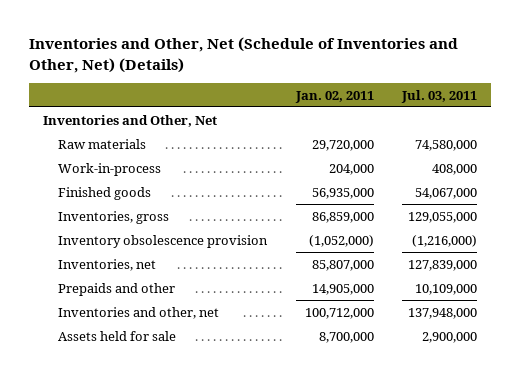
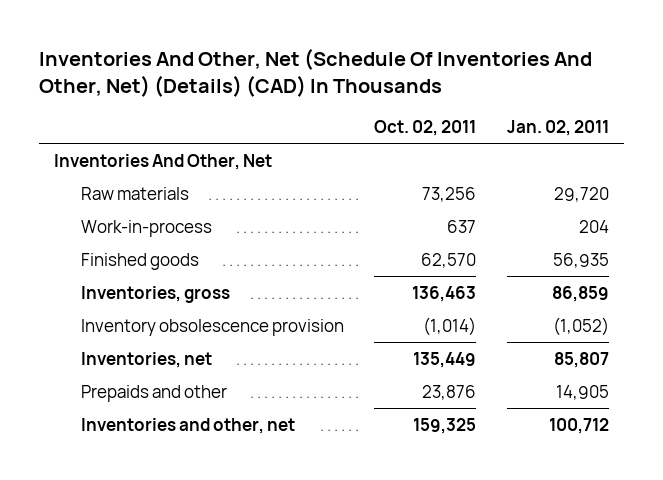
- Inventories and Other, Net (Schedule of Inventories and Other, Net) (Details)
+ Inventories And Other, Net (Schedule Of Inventories And Other, Net) (Details) (CAD) In Thousands
- | Jan. 02, 2011 | Jul. 03, 2011
+ | Oct. 02, 2011 | Jan. 02, 2011
- Inventories and Other, Net
- Raw materials | 29,720,000 | 74,580,000
- Work-in-process | 204,000 | 408,000
- Finished goods | 56,935,000 | 54,067,000
- Inventories, gross | 86,859,000 | 129,055,000
- Inventory obsolescence provision | (1,052,000) | (1,216,000)
- Inventories, net | 85,807,000 | 127,839,000
- Prepaids and other | 14,905,000 | 10,109,000
- Inventories and other, net | 100,712,000 | 137,948,000
- Assets held for sale | 8,700,000 | 2,900,000
+ Inventories And Other, Net
+ Raw materials | 73,256 | 29,720
+ Work-in-process | 637 | 204
+ Finished goods | 62,570 | 56,935
+ Inventories, gross | 136,463 | 86,859
+ Inventory obsolescence provision | (1,014) | (1,052)
+ Inventories, net | 135,449 | 85,807
+ Prepaids and other | 23,876 | 14,905
+ Inventories and other, net | 159,325 | 100,712

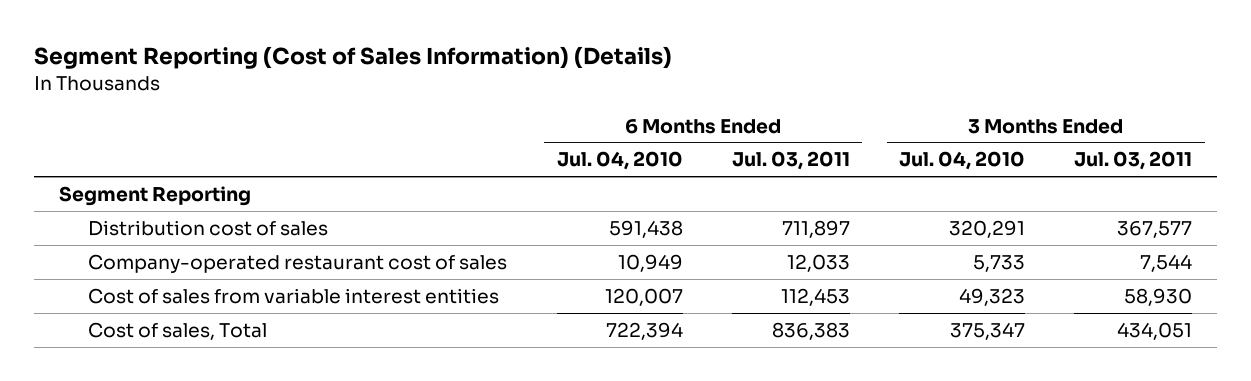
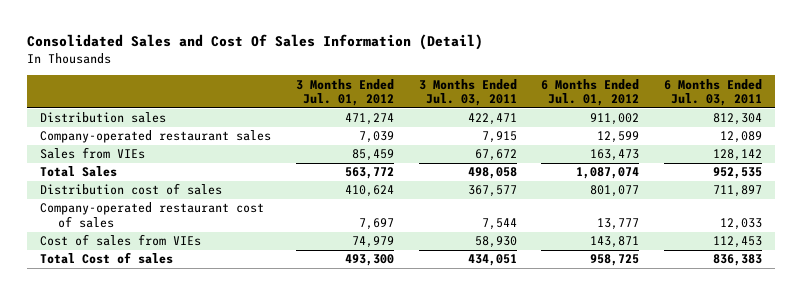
- Segment Reporting (Cost of Sales Information) (Details)
+ Consolidated Sales and Cost Of Sales Information (Detail)
- | 6 Months Ended Jul. 04, 2010 | 6 Months Ended Jul. 03, 2011 | 3 Months Ended Jul. 04, 2010 | 3 Months Ended Jul. 03, 2011
+ | 3 Months Ended Jul. 01, 2012 | 3 Months Ended Jul. 03, 2011 | 6 Months Ended Jul. 01, 2012 | 6 Months Ended Jul. 03, 2011
- Segment Reporting
+ Distribution sales | 471,274 | 422,471 | 911,002 | 812,304
+ Company-operated restaurant sales | 7,039 | 7,915 | 12,599 | 12,089
+ Sales from VIEs | 85,459 | 67,672 | 163,473 | 128,142
+ Total Sales | 563,772 | 498,058 | 1,087,074 | 952,535
- Cost of sales from variable interest entities | 120,007 | 112,453 | 49,323 | 58,930
- Cost of sales, Total | 722,394 | 836,383 | 375,347 | 434,051
+ Cost of sales from VIEs | 74,979 | 58,930 | 143,871 | 112,453
+ Total Cost of sales | 493,300 | 434,051 | 958,725 | 836,383

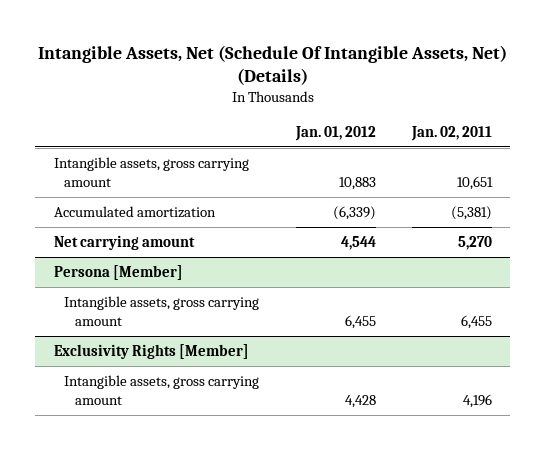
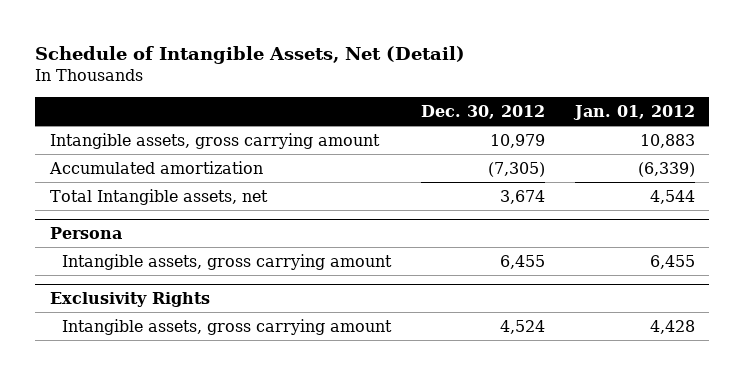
- Intangible Assets, Net (Schedule Of Intangible Assets, Net) (Details)
+ Schedule of Intangible Assets, Net (Detail)
- | Jan. 01, 2012 | Jan. 02, 2011
+ | Dec. 30, 2012 | Jan. 01, 2012
- Net carrying amount | 4,544 | 5,270
- Persona [Member]
+ Total Intangible assets, net | 3,674 | 4,544
+ Persona
- Exclusivity Rights [Member]
+ Exclusivity Rights

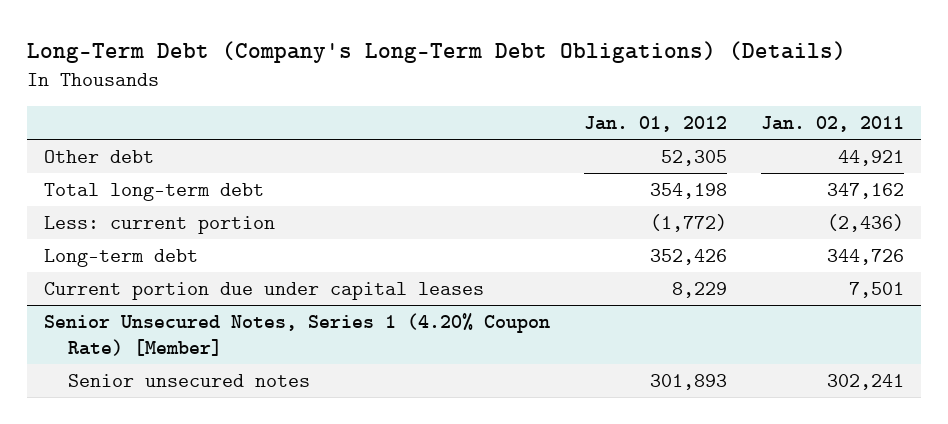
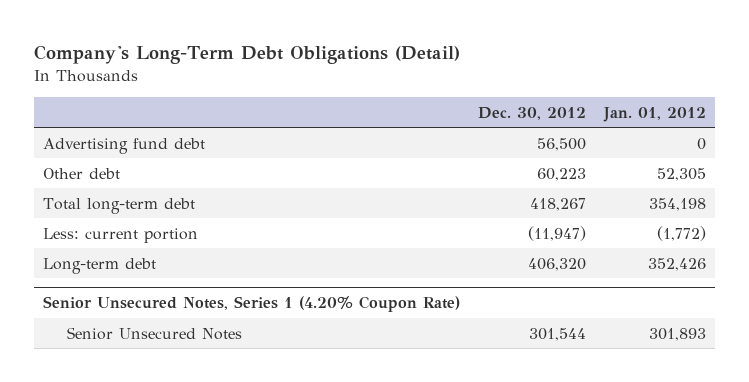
- Long-Term Debt (Company's Long-Term Debt Obligations) (Details)
+ Company's Long-Term Debt Obligations (Detail)
- | Jan. 01, 2012 | Jan. 02, 2011
+ | Dec. 30, 2012 | Jan. 01, 2012
+ Advertising fund debt | 56,500 | 0
- Current portion due under capital leases | 8,229 | 7,501
- Senior Unsecured Notes, Series 1 (4.20% Coupon Rate) [Member]
- Senior unsecured notes | 301,893 | 302,241
+ Senior Unsecured Notes, Series 1 (4.20% Coupon Rate)
+ Senior Unsecured Notes | 301,544 | 301,893

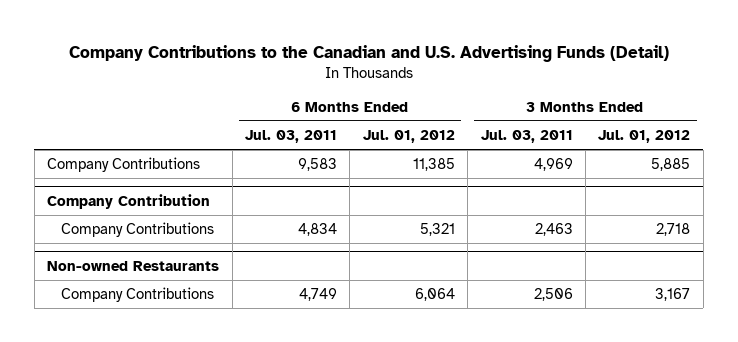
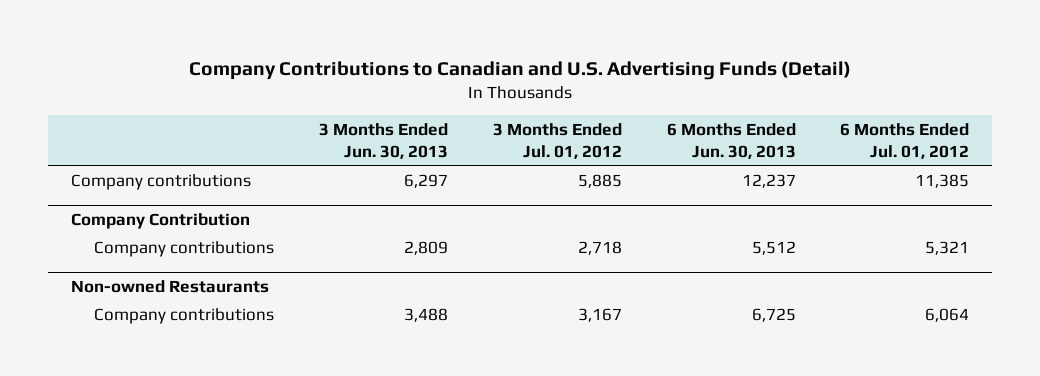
- Company Contributions to the Canadian and U.S. Advertising Funds (Detail)
+ Company Contributions to Canadian and U.S. Advertising Funds (Detail)
- | 6 Months Ended Jul. 03, 2011 | 6 Months Ended Jul. 01, 2012 | 3 Months Ended Jul. 03, 2011 | 3 Months Ended Jul. 01, 2012
+ | 3 Months Ended Jun. 30, 2013 | 3 Months Ended Jul. 01, 2012 | 6 Months Ended Jun. 30, 2013 | 6 Months Ended Jul. 01, 2012
- Company Contributions | 9,583 | 11,385 | 4,969 | 5,885
+ Company contributions | 6,297 | 5,885 | 12,237 | 11,385
@ Company Contribution
- Company Contributions | 4,834 | 5,321 | 2,463 | 2,718
+ Company contributions | 2,809 | 2,718 | 5,512 | 5,321
@ Non-owned Restaurants
- Company Contributions | 4,749 | 6,064 | 2,506 | 3,167
+ Company contributions | 3,488 | 3,167 | 6,725 | 6,064

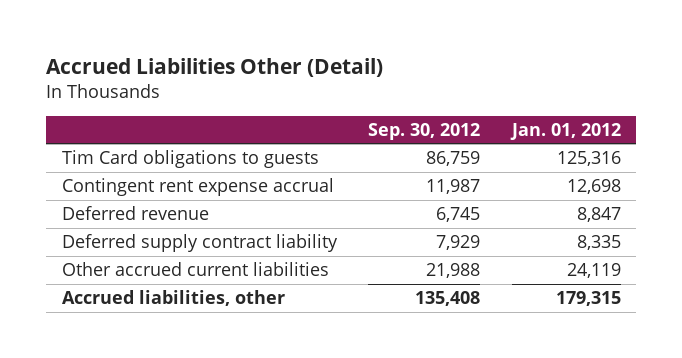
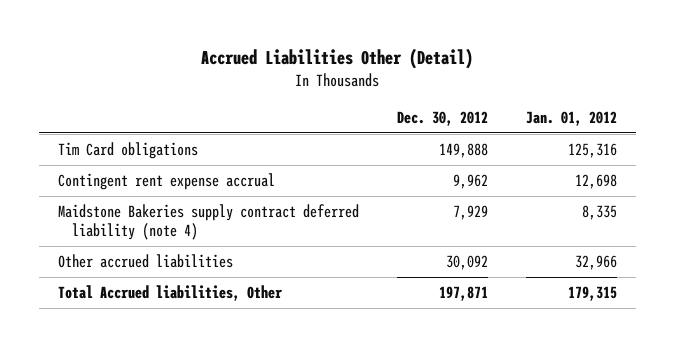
- | Sep. 30, 2012 | Jan. 01, 2012
+ | Dec. 30, 2012 | Jan. 01, 2012
- Tim Card obligations to guests | 86,759 | 125,316
+ Tim Card obligations | 149,888 | 125,316
- Deferred revenue | 6,745 | 8,847
- Deferred supply contract liability | 7,929 | 8,335
- Other accrued current liabilities | 21,988 | 24,119
- Accrued liabilities, other | 135,408 | 179,315
+ Maidstone Bakeries supply contract deferred liability (note 4) | 7,929 | 8,335
+ Other accrued liabilities | 30,092 | 32,966
+ Total Accrued liabilities, Other | 197,871 | 179,315

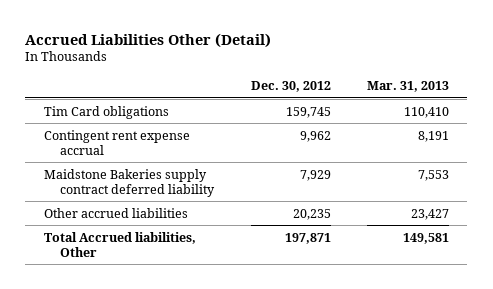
- | Dec. 30, 2012 | Jan. 01, 2012
+ | Dec. 30, 2012 | Mar. 31, 2013
- Tim Card obligations | 149,888 | 125,316
+ Tim Card obligations | 159,745 | 110,410
- Maidstone Bakeries supply contract deferred liability (note 4) | 7,929 | 8,335
- Other accrued liabilities | 30,092 | 32,966
+ Maidstone Bakeries supply contract deferred liability | 7,929 | 7,553
+ Other accrued liabilities | 20,235 | 23,427

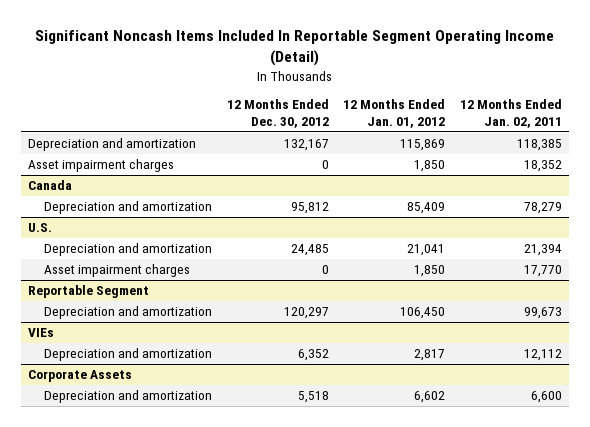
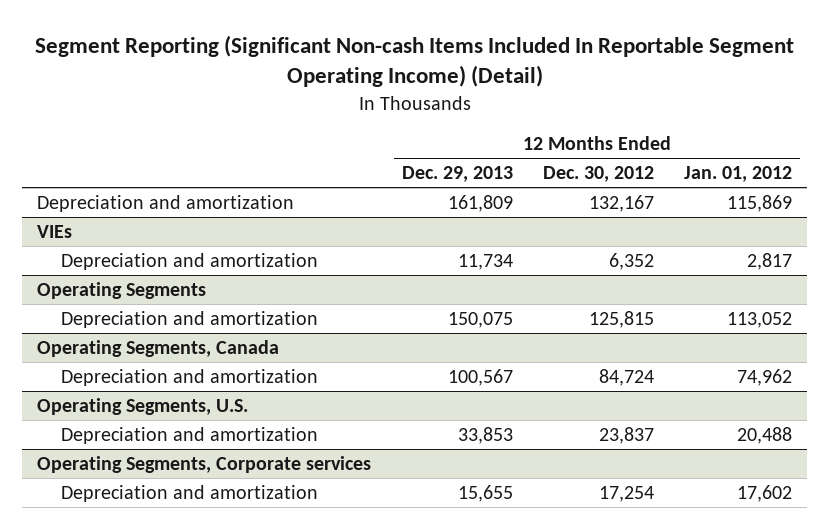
- Significant Noncash Items Included In Reportable Segment Operating Income (Detail)
+ Segment Reporting (Significant Non-cash Items Included In Reportable Segment Operating Income) (Detail)
- | 12 Months Ended Dec. 30, 2012 | 12 Months Ended Jan. 01, 2012 | 12 Months Ended Jan. 02, 2011
+ | 12 Months Ended Dec. 29, 2013 | 12 Months Ended Dec. 30, 2012 | 12 Months Ended Jan. 01, 2012
- Asset impairment charges | 0 | 1,850 | 18,352
- Canada
- Depreciation and amortization | 95,812 | 85,409 | 78,279
- U.S.
- Depreciation and amortization | 24,485 | 21,041 | 21,394
- Asset impairment charges | 0 | 1,850 | 17,770
- Reportable Segment
- Depreciation and amortization | 120,297 | 106,450 | 99,673
- Corporate Assets
- Depreciation and amortization | 5,518 | 6,602 | 6,600
+ Operating Segments
+ Depreciation and amortization | 150,075 | 125,815 | 113,052
+ Operating Segments, Canada
+ Depreciation and amortization | 100,567 | 84,724 | 74,962
+ Operating Segments, U.S.
+ Depreciation and amortization | 33,853 | 23,837 | 20,488
+ Operating Segments, Corporate services
+ Depreciation and amortization | 15,655 | 17,254 | 17,602

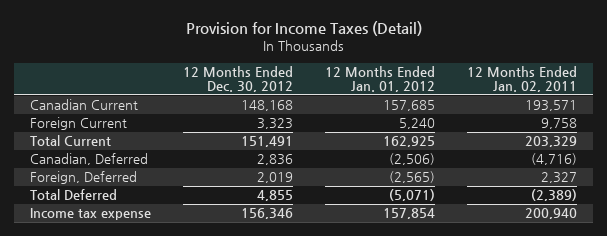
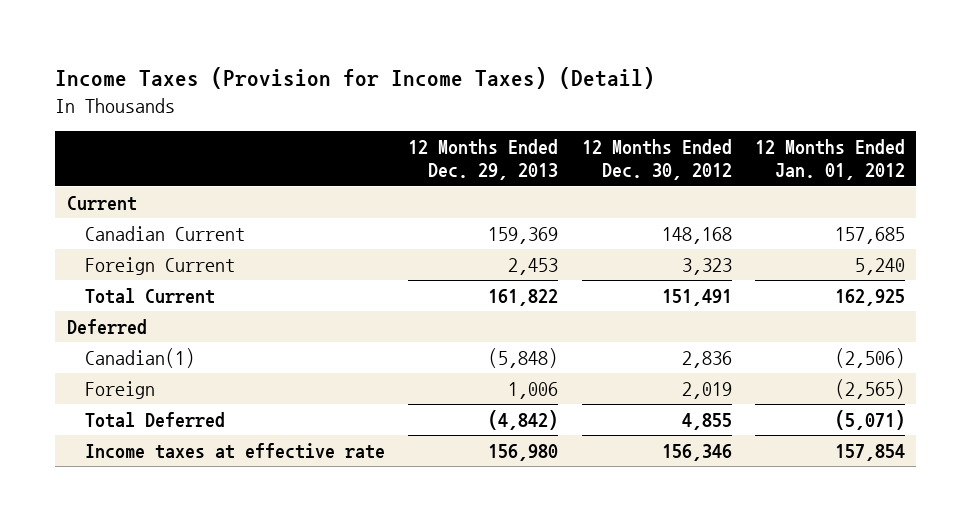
- Provision for Income Taxes (Detail)
+ Income Taxes (Provision for Income Taxes) (Detail)
- | 12 Months Ended Dec. 30, 2012 | 12 Months Ended Jan. 01, 2012 | 12 Months Ended Jan. 02, 2011
+ | 12 Months Ended Dec. 29, 2013 | 12 Months Ended Dec. 30, 2012 | 12 Months Ended Jan. 01, 2012
+ Current
- Canadian, Deferred | 2,836 | (2,506) | (4,716)
- Foreign, Deferred | 2,019 | (2,565) | 2,327
+ Deferred
+ Canadian(1) | (5,848) | 2,836 | (2,506)
+ Foreign | 1,006 | 2,019 | (2,565)
- Income tax expense | 156,346 | 157,854 | 200,940
+ Income taxes at effective rate | 156,980 | 156,346 | 157,854

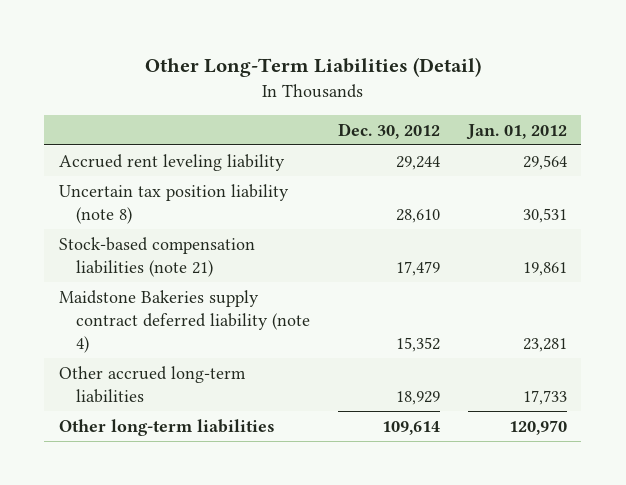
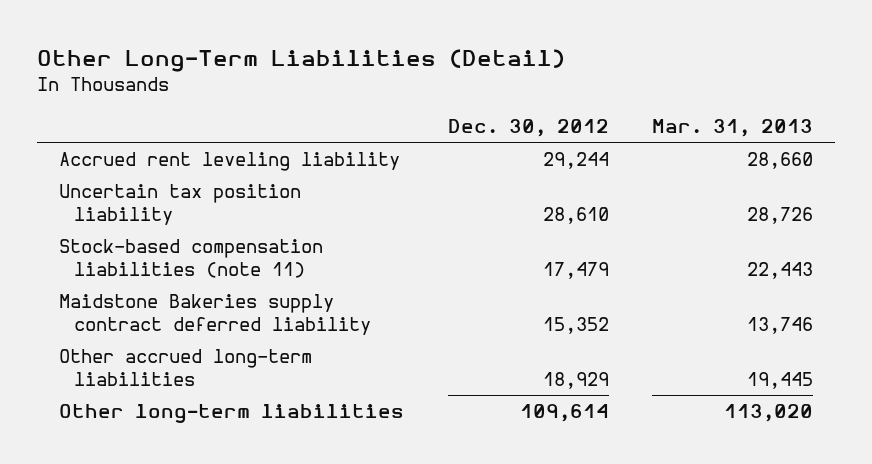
- | Dec. 30, 2012 | Jan. 01, 2012
+ | Dec. 30, 2012 | Mar. 31, 2013
- Uncertain tax position liability (note 8) | 28,610 | 30,531
- Stock-based compensation liabilities (note 21) | 17,479 | 19,861
- Maidstone Bakeries supply contract deferred liability (note 4) | 15,352 | 23,281
+ Uncertain tax position liability | 28,610 | 28,726
+ Stock-based compensation liabilities (note 11) | 17,479 | 22,443
+ Maidstone Bakeries supply contract deferred liability | 15,352 | 13,746

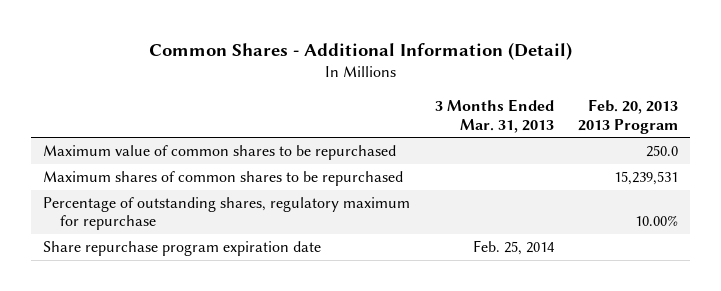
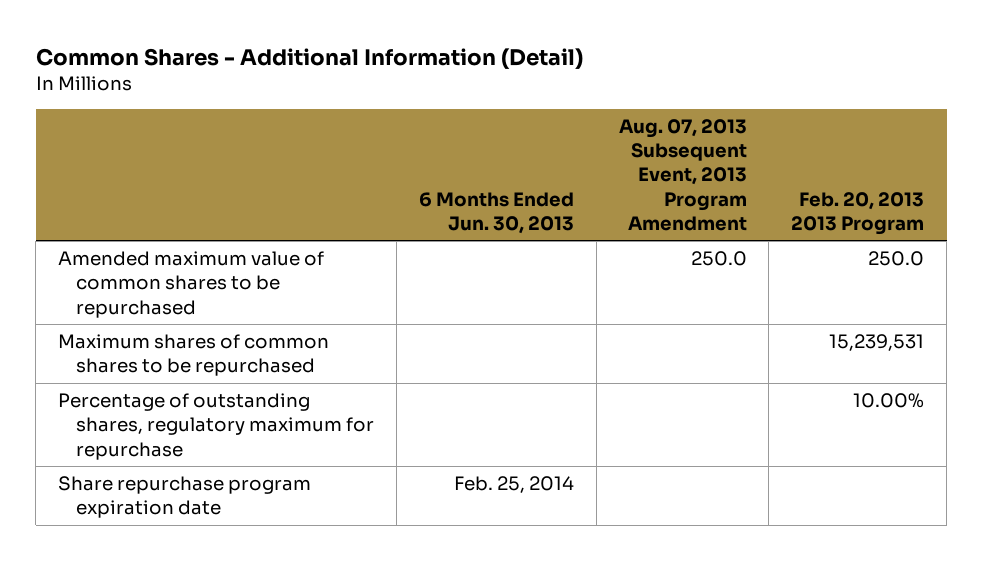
- | 3 Months Ended Mar. 31, 2013 | Feb. 20, 2013 2013 Program
+ | 6 Months Ended Jun. 30, 2013 | Aug. 07, 2013 Subsequent Event, 2013 Program Amendment | Feb. 20, 2013 2013 Program
- Maximum value of common shares to be repurchased | | 250.0
+ Amended maximum value of common shares to be repurchased | | 250.0 | 250.0

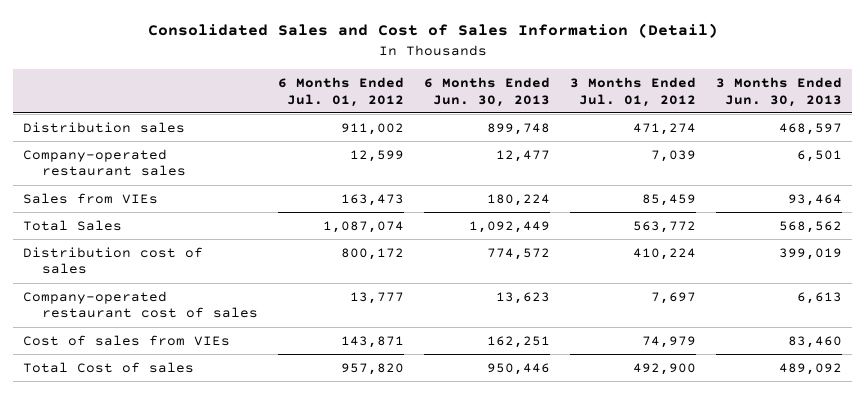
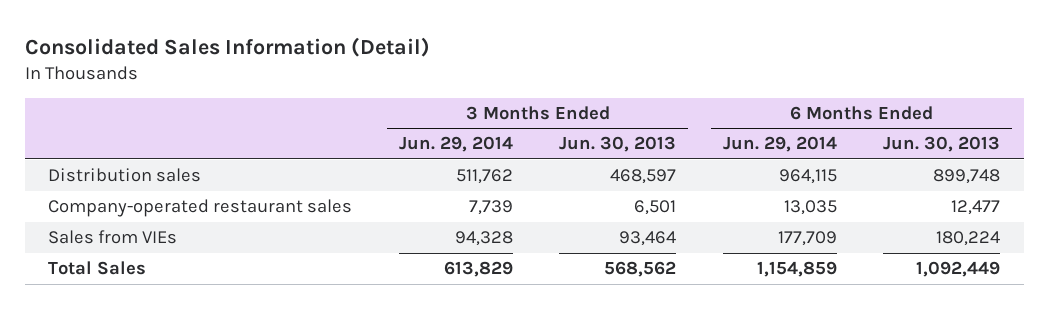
- Consolidated Sales and Cost of Sales Information (Detail)
+ Consolidated Sales Information (Detail)
- | 6 Months Ended Jul. 01, 2012 | 6 Months Ended Jun. 30, 2013 | 3 Months Ended Jul. 01, 2012 | 3 Months Ended Jun. 30, 2013
+ | 3 Months Ended Jun. 29, 2014 | 3 Months Ended Jun. 30, 2013 | 6 Months Ended Jun. 29, 2014 | 6 Months Ended Jun. 30, 2013
- Distribution cost of sales | 800,172 | 774,572 | 410,224 | 399,019
- Company-operated restaurant cost of sales | 13,777 | 13,623 | 7,697 | 6,613
- Cost of sales from VIEs | 143,871 | 162,251 | 74,979 | 83,460
- Total Cost of sales | 957,820 | 950,446 | 492,900 | 489,092

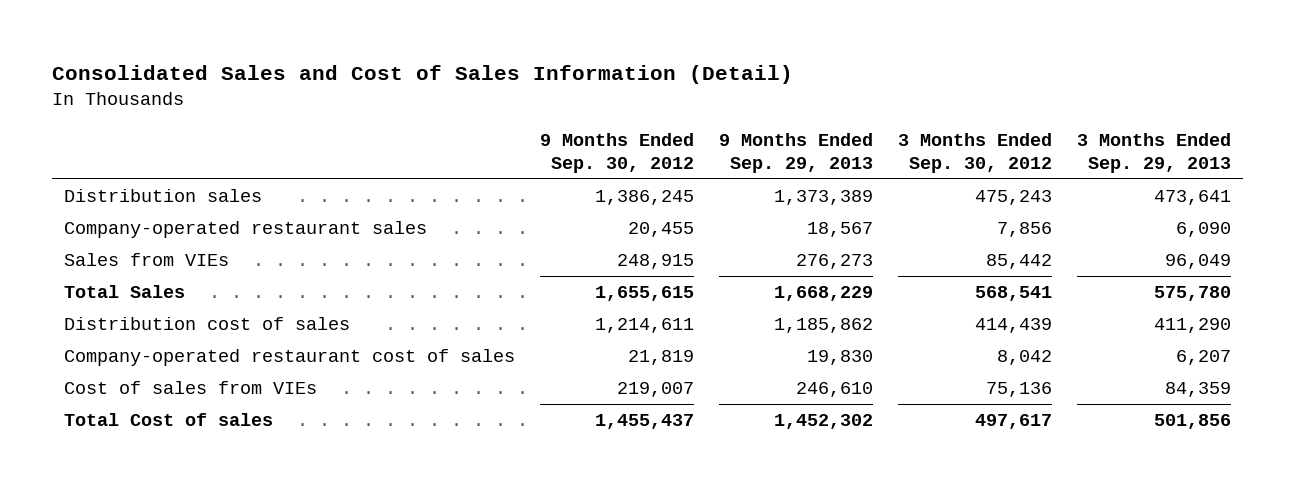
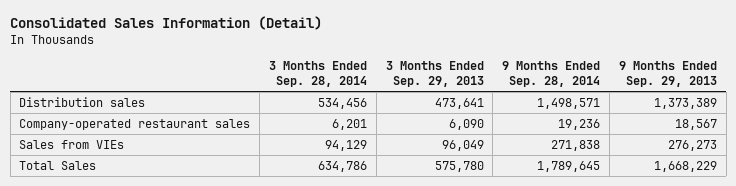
- Consolidated Sales and Cost of Sales Information (Detail)
+ Consolidated Sales Information (Detail)
- | 9 Months Ended Sep. 30, 2012 | 9 Months Ended Sep. 29, 2013 | 3 Months Ended Sep. 30, 2012 | 3 Months Ended Sep. 29, 2013
+ | 3 Months Ended Sep. 28, 2014 | 3 Months Ended Sep. 29, 2013 | 9 Months Ended Sep. 28, 2014 | 9 Months Ended Sep. 29, 2013
- Distribution cost of sales | 1,214,611 | 1,185,862 | 414,439 | 411,290
- Company-operated restaurant cost of sales | 21,819 | 19,830 | 8,042 | 6,207
- Cost of sales from VIEs | 219,007 | 246,610 | 75,136 | 84,359
- Total Cost of sales | 1,455,437 | 1,452,302 | 497,617 | 501,856

